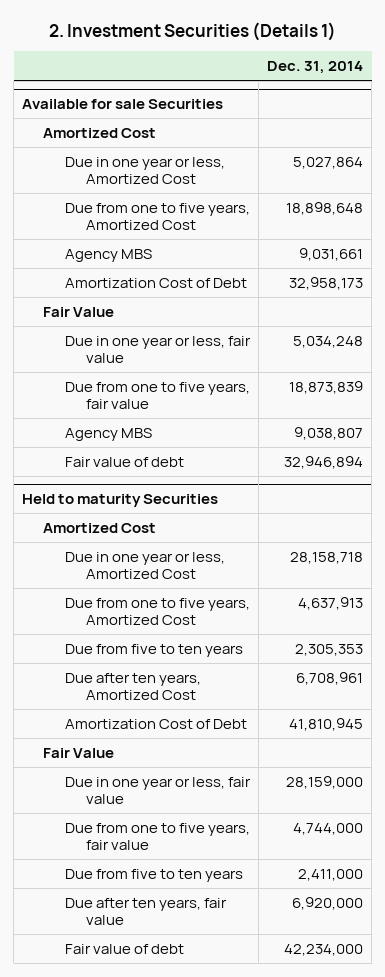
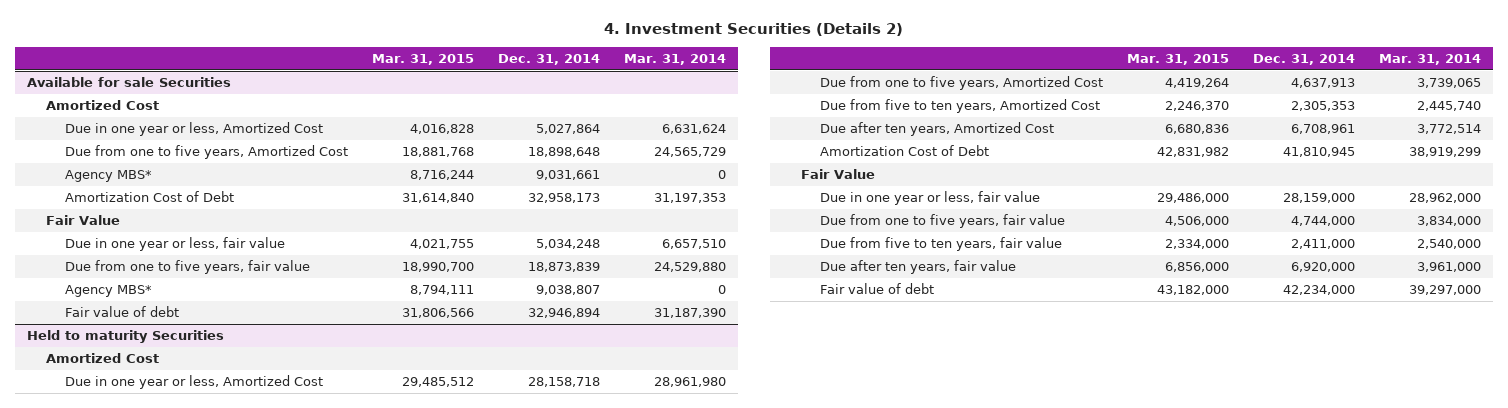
- 2. Investment Securities (Details 1)
+ 4. Investment Securities (Details 2)
- | Dec. 31, 2014
+ | Mar. 31, 2015 | Dec. 31, 2014 | Mar. 31, 2014
@ Available for sale Securities
- Agency MBS | 9,031,661
+ Agency MBS* | 8,716,244 | 9,031,661 | 0
- Agency MBS | 9,038,807
+ Agency MBS* | 8,794,111 | 9,038,807 | 0
@ Held to maturity Securities
- Due from five to ten years | 2,305,353
+ Due from five to ten years, Amortized Cost | 2,246,370 | 2,305,353 | 2,445,740
- Due from five to ten years | 2,411,000
+ Due from five to ten years, fair value | 2,334,000 | 2,411,000 | 2,540,000

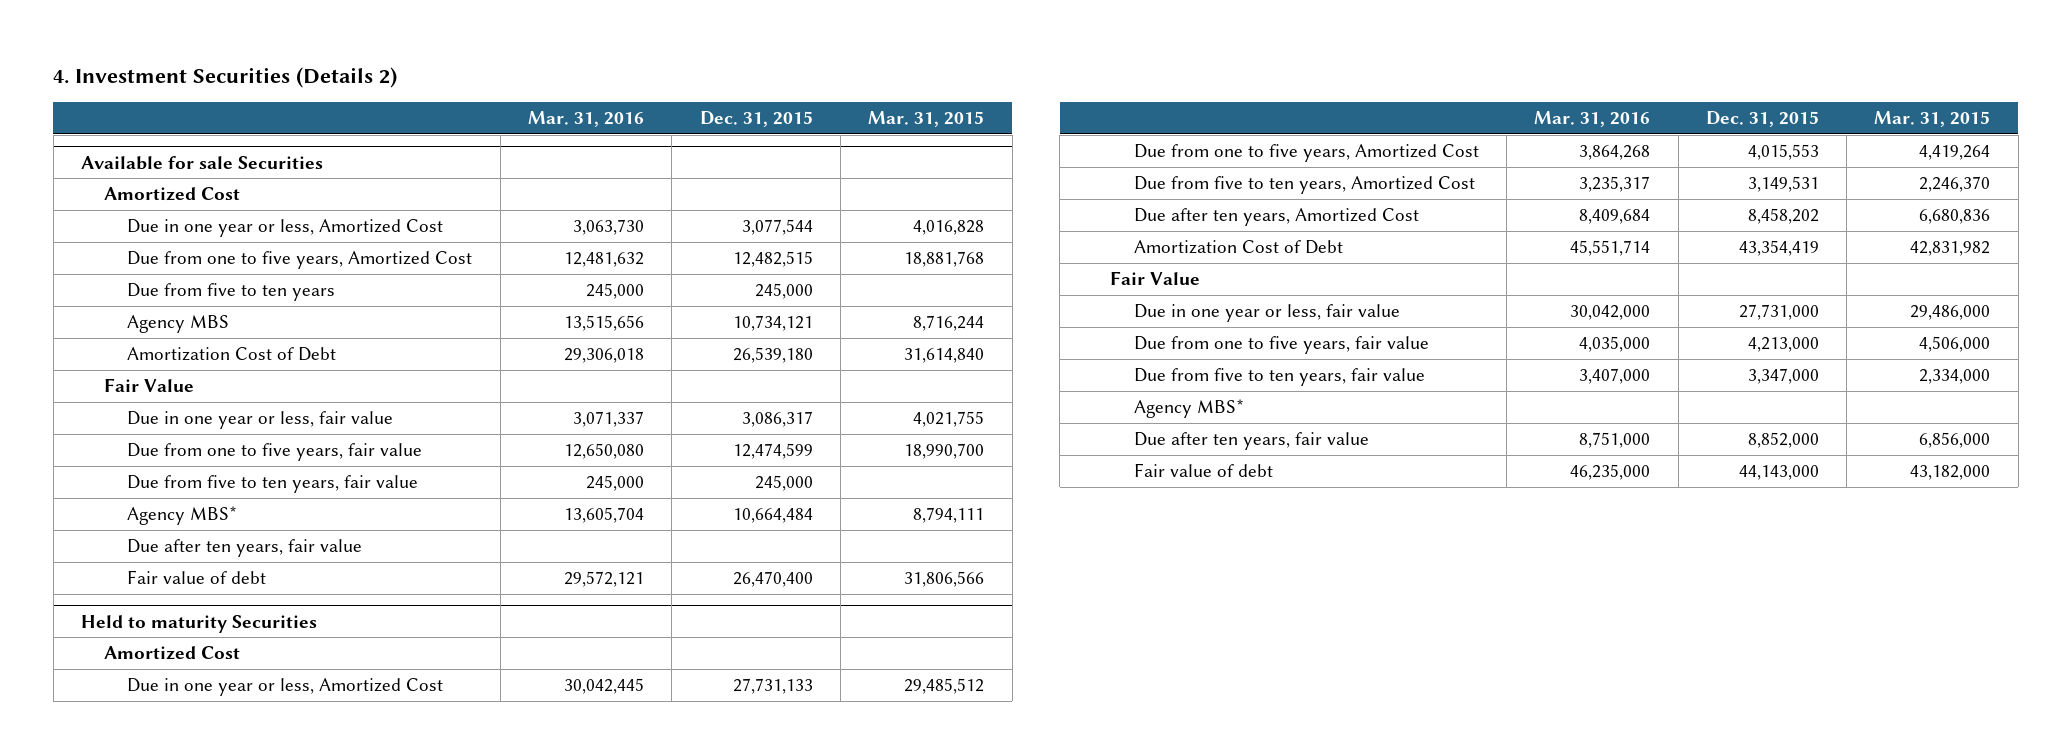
- | Mar. 31, 2015 | Dec. 31, 2014 | Mar. 31, 2014
+ | Mar. 31, 2016 | Dec. 31, 2015 | Mar. 31, 2015
@ Available for sale Securities
- Agency MBS* | 8,716,244 | 9,031,661 | 0
+ Due from five to ten years | 245,000 | 245,000 |
+ Agency MBS | 13,515,656 | 10,734,121 | 8,716,244
+ Due from five to ten years, fair value | 245,000 | 245,000 |
+ Due after ten years, fair value
@ Held to maturity Securities
+ Agency MBS*

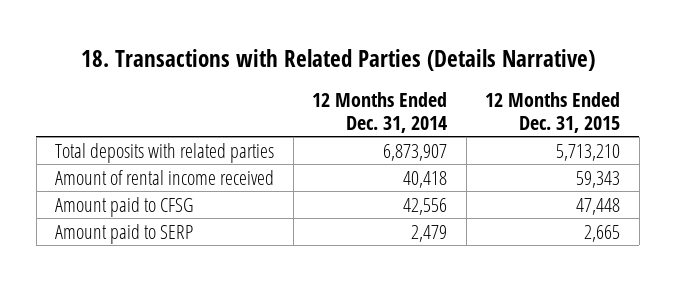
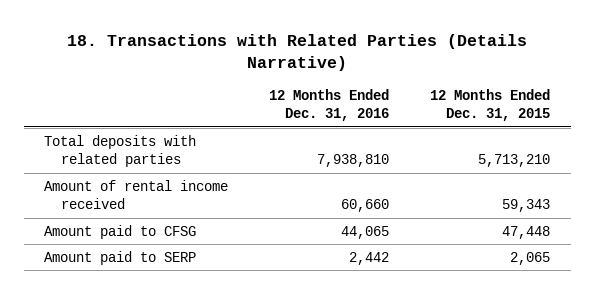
- | 12 Months Ended Dec. 31, 2014 | 12 Months Ended Dec. 31, 2015
+ | 12 Months Ended Dec. 31, 2016 | 12 Months Ended Dec. 31, 2015
- Amount paid to SERP | 2,479 | 2,665
+ Amount paid to SERP | 2,442 | 2,065

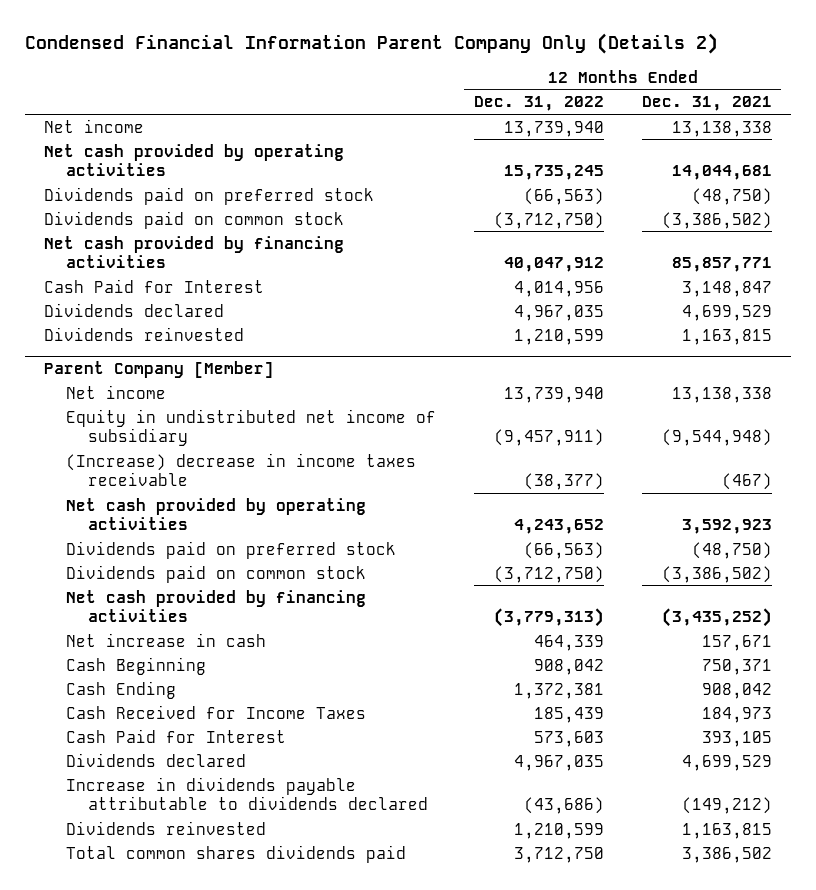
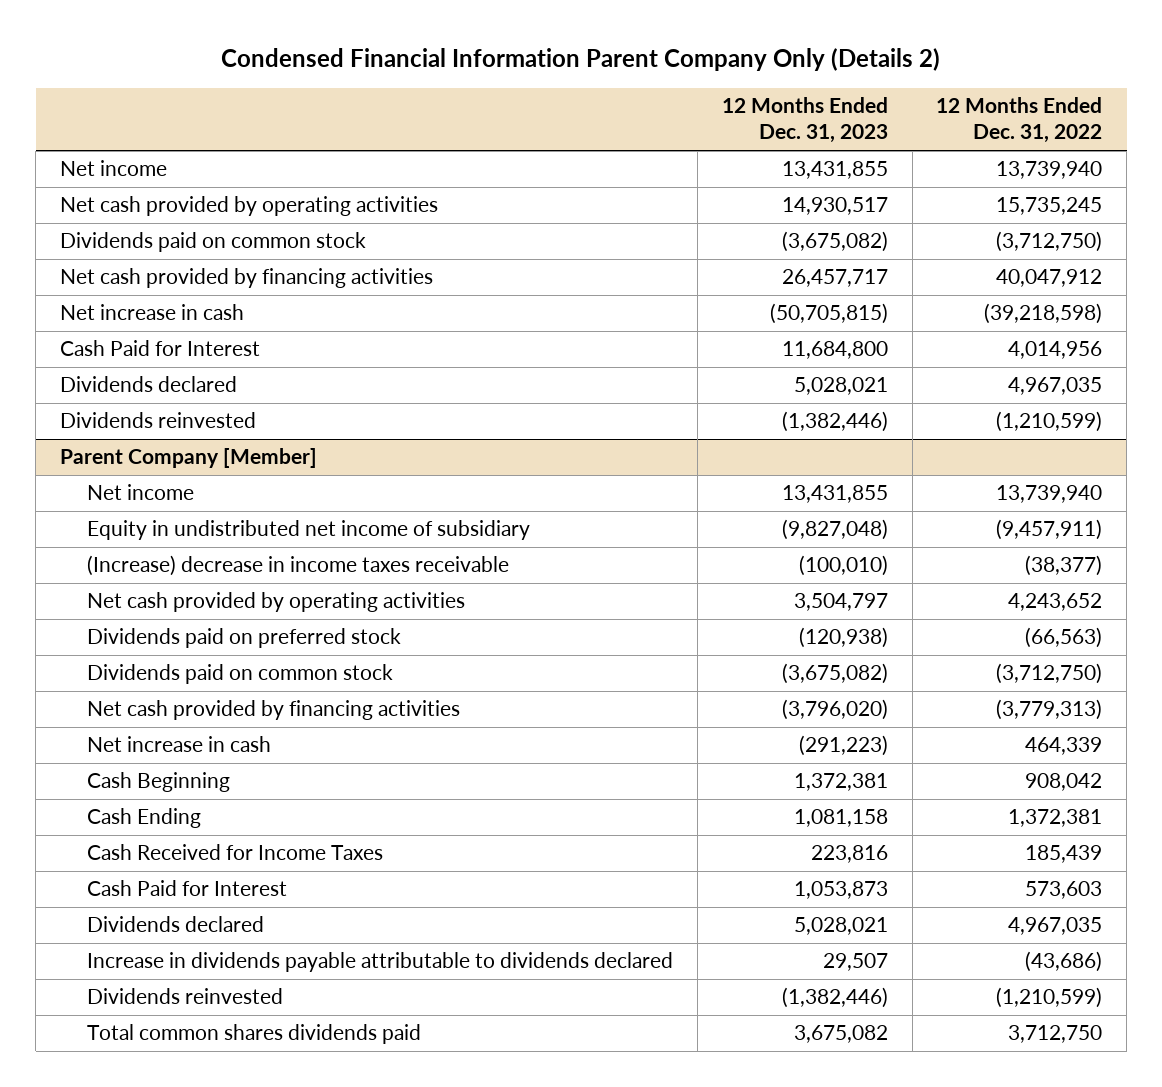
- | 12 Months Ended Dec. 31, 2022 | 12 Months Ended Dec. 31, 2021
+ | 12 Months Ended Dec. 31, 2023 | 12 Months Ended Dec. 31, 2022
- Dividends paid on preferred stock | (66,563) | (48,750)
+ Net increase in cash | (50,705,815) | (39,218,598)
- Dividends reinvested | 1,210,599 | 1,163,815
+ Dividends reinvested | (1,382,446) | (1,210,599)
@ Parent Company [Member]
- Dividends reinvested | 1,210,599 | 1,163,815
+ Dividends reinvested | (1,382,446) | (1,210,599)

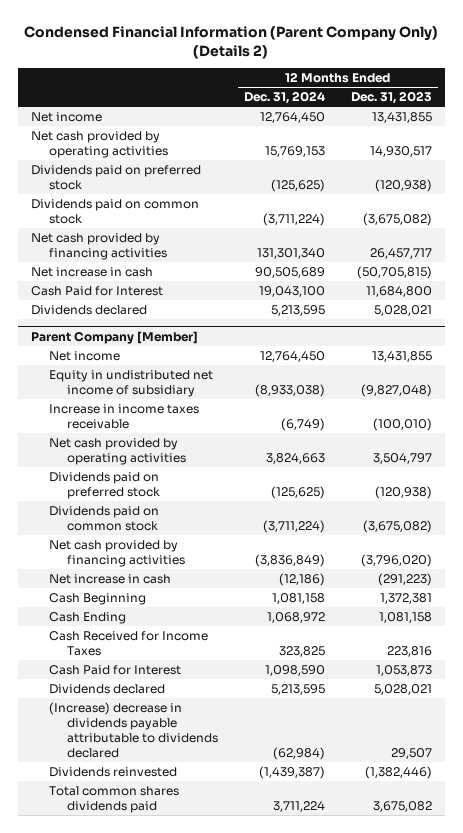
- Condensed Financial Information Parent Company Only (Details 2)
+ Condensed Financial Information (Parent Company Only) (Details 2)
- | 12 Months Ended Dec. 31, 2023 | 12 Months Ended Dec. 31, 2022
+ | 12 Months Ended Dec. 31, 2024 | 12 Months Ended Dec. 31, 2023
+ Dividends paid on preferred stock | (125,625) | (120,938)
- Dividends reinvested | (1,382,446) | (1,210,599)
@ Parent Company [Member]
- (Increase) decrease in income taxes receivable | (100,010) | (38,377)
+ Increase in income taxes receivable | (6,749) | (100,010)
- Increase in dividends payable attributable to dividends declared | 29,507 | (43,686)
+ (Increase) decrease in dividends payable attributable to dividends declared | (62,984) | 29,507

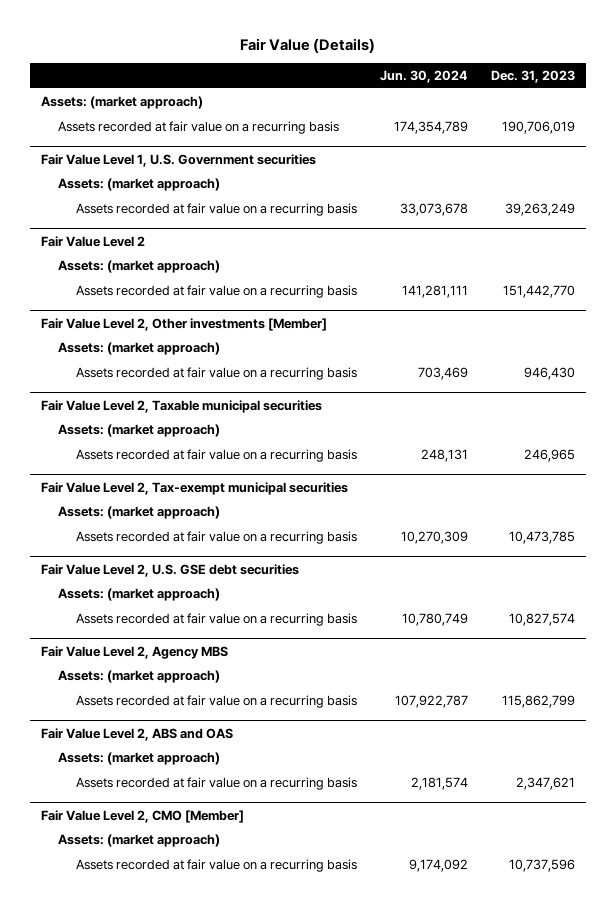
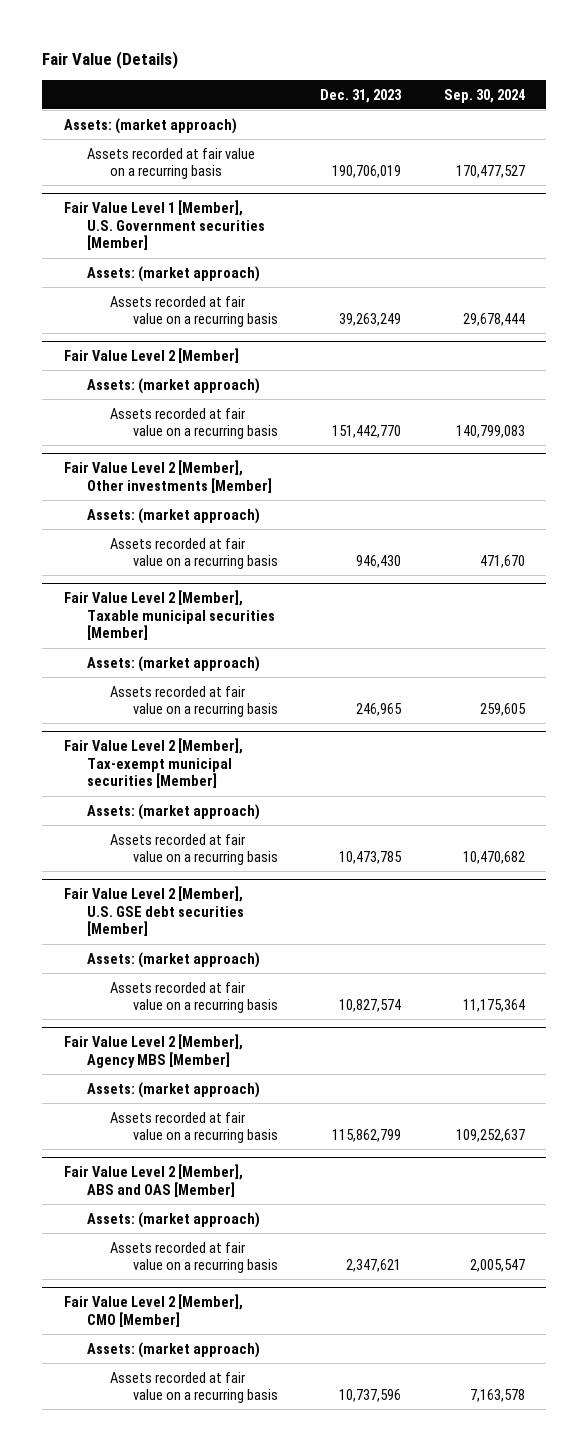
- | Jun. 30, 2024 | Dec. 31, 2023
+ | Dec. 31, 2023 | Sep. 30, 2024
- Fair Value Level 1, U.S. Government securities
+ Fair Value Level 1 [Member], U.S. Government securities [Member]
- Fair Value Level 2
+ Fair Value Level 2 [Member]
- Fair Value Level 2, Other investments [Member]
+ Fair Value Level 2 [Member], Other investments [Member]
- Fair Value Level 2, Taxable municipal securities
+ Fair Value Level 2 [Member], Taxable municipal securities [Member]
- Fair Value Level 2, Tax-exempt municipal securities
+ Fair Value Level 2 [Member], Tax-exempt municipal securities [Member]
- Fair Value Level 2, U.S. GSE debt securities
+ Fair Value Level 2 [Member], U.S. GSE debt securities [Member]
- Fair Value Level 2, Agency MBS
+ Fair Value Level 2 [Member], Agency MBS [Member]
- Fair Value Level 2, ABS and OAS
+ Fair Value Level 2 [Member], ABS and OAS [Member]
- Fair Value Level 2, CMO [Member]
+ Fair Value Level 2 [Member], CMO [Member]

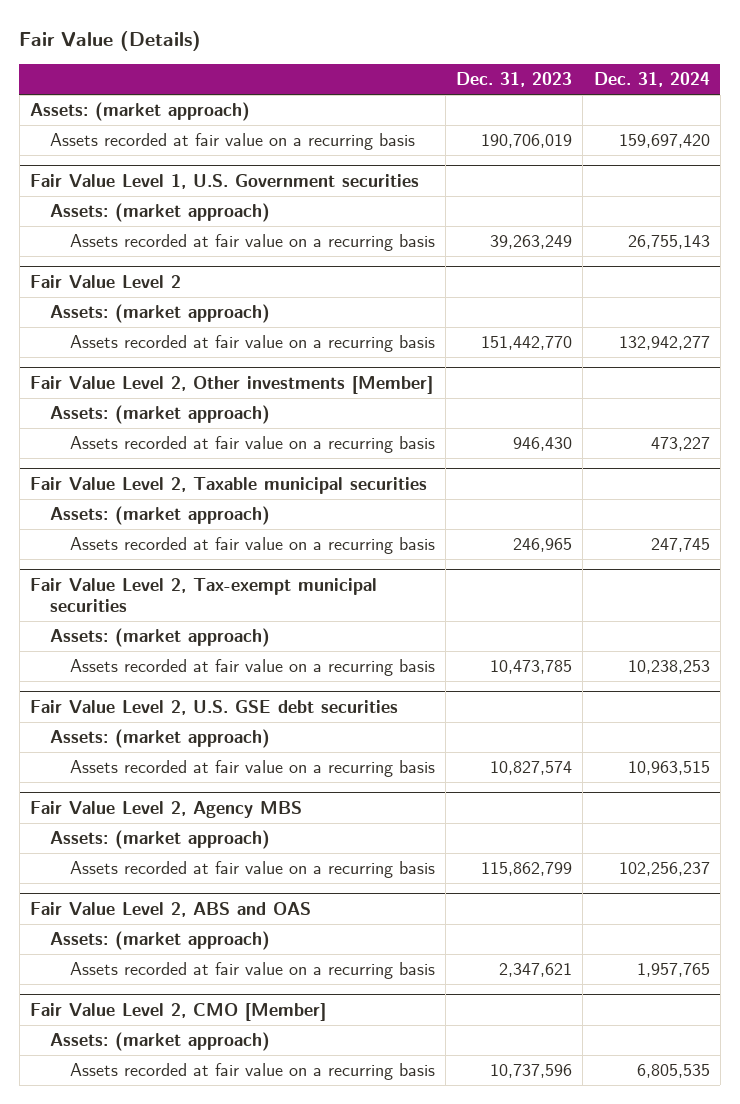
- | Dec. 31, 2023 | Sep. 30, 2024
+ | Dec. 31, 2023 | Dec. 31, 2024
- Fair Value Level 1 [Member], U.S. Government securities [Member]
+ Fair Value Level 1, U.S. Government securities
- Fair Value Level 2 [Member]
+ Fair Value Level 2
- Fair Value Level 2 [Member], Other investments [Member]
+ Fair Value Level 2, Other investments [Member]
- Fair Value Level 2 [Member], Taxable municipal securities [Member]
+ Fair Value Level 2, Taxable municipal securities
- Fair Value Level 2 [Member], Tax-exempt municipal securities [Member]
+ Fair Value Level 2, Tax-exempt municipal securities
- Fair Value Level 2 [Member], U.S. GSE debt securities [Member]
+ Fair Value Level 2, U.S. GSE debt securities
- Fair Value Level 2 [Member], Agency MBS [Member]
+ Fair Value Level 2, Agency MBS
- Fair Value Level 2 [Member], ABS and OAS [Member]
+ Fair Value Level 2, ABS and OAS
- Fair Value Level 2 [Member], CMO [Member]
+ Fair Value Level 2, CMO [Member]

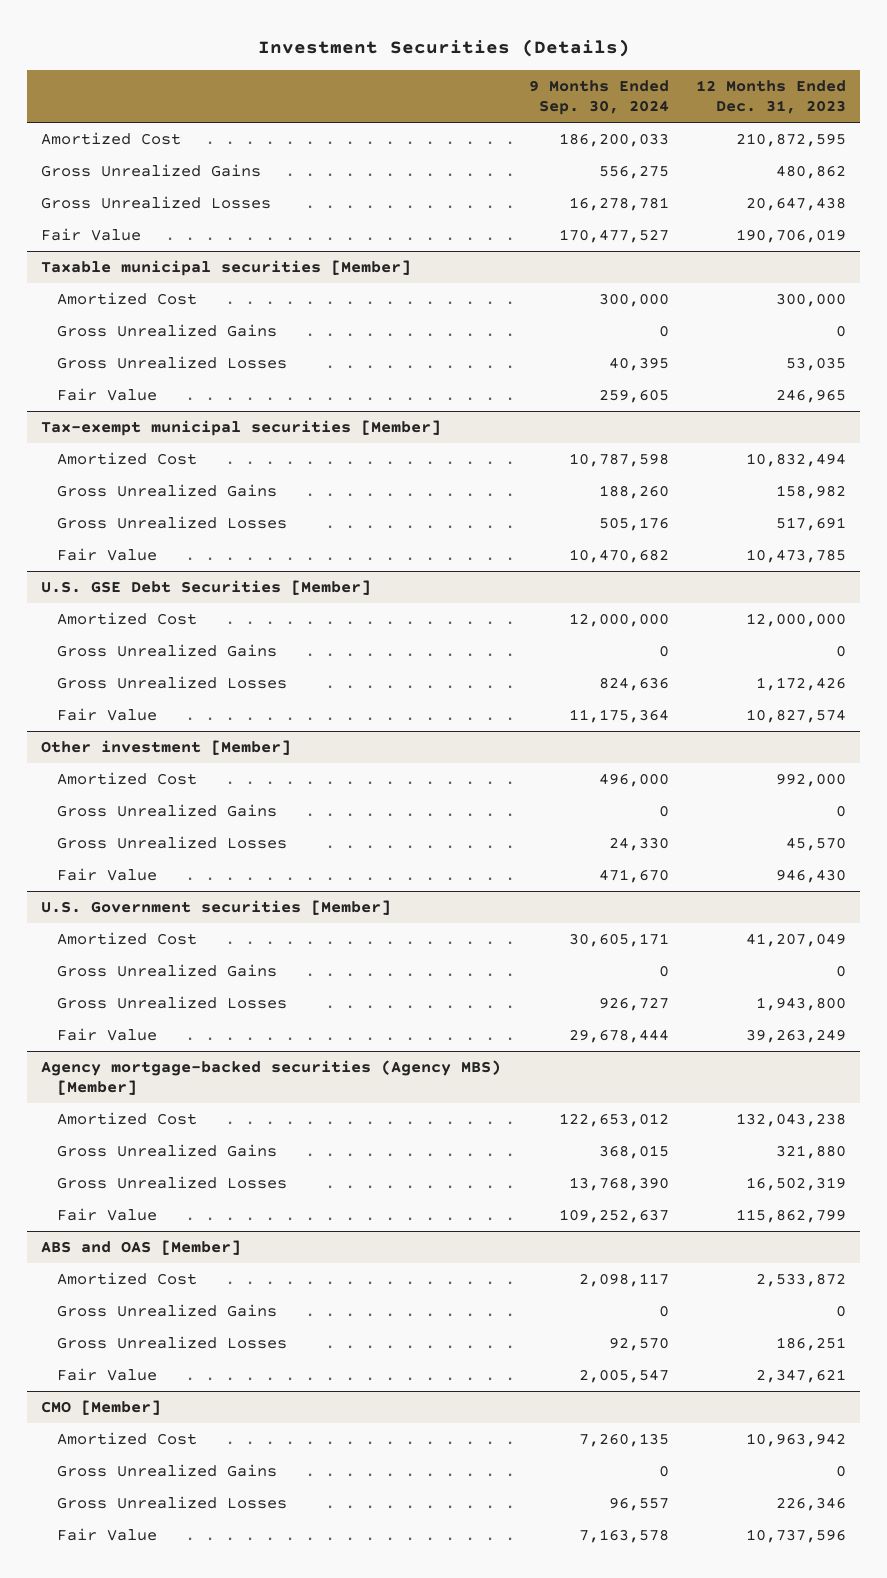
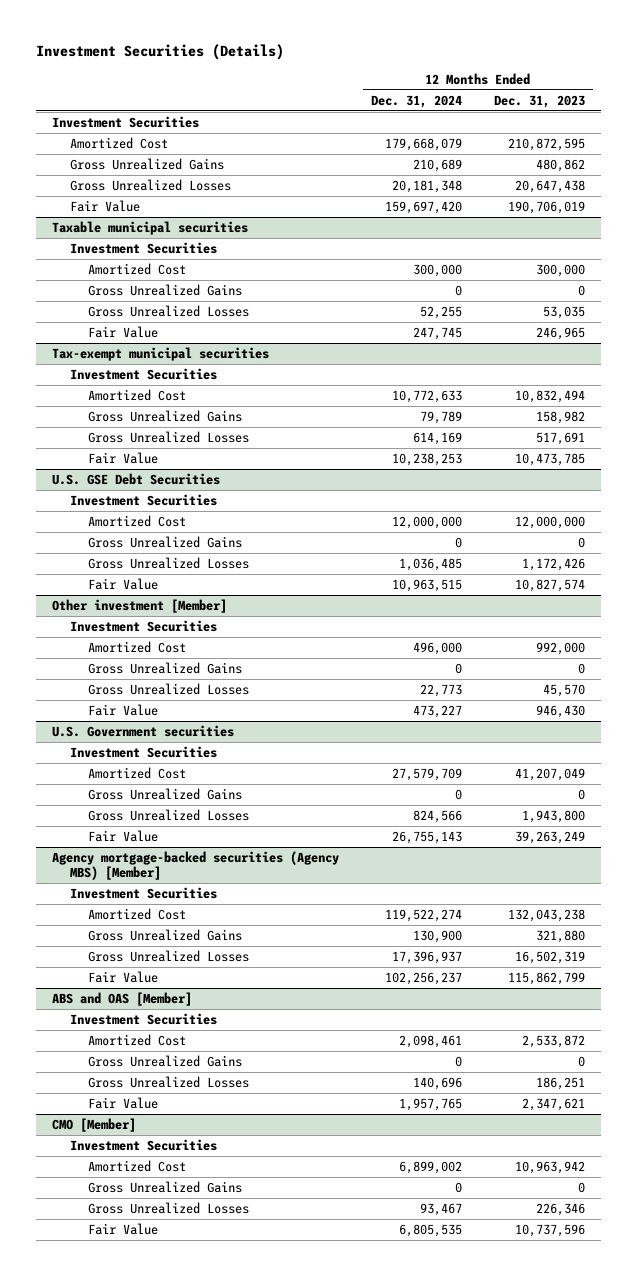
- | 9 Months Ended Sep. 30, 2024 | 12 Months Ended Dec. 31, 2023
+ | 12 Months Ended Dec. 31, 2024 | 12 Months Ended Dec. 31, 2023
+ Investment Securities
- Taxable municipal securities [Member]
+ Taxable municipal securities
+ Investment Securities
- Tax-exempt municipal securities [Member]
+ Tax-exempt municipal securities
+ Investment Securities
- U.S. GSE Debt Securities [Member]
+ U.S. GSE Debt Securities
+ Investment Securities
@ Other investment [Member]
+ Investment Securities
- U.S. Government securities [Member]
+ U.S. Government securities
+ Investment Securities
@ Agency mortgage-backed securities (Agency MBS) [Member]
+ Investment Securities
@ ABS and OAS [Member]
+ Investment Securities
@ CMO [Member]
+ Investment Securities

